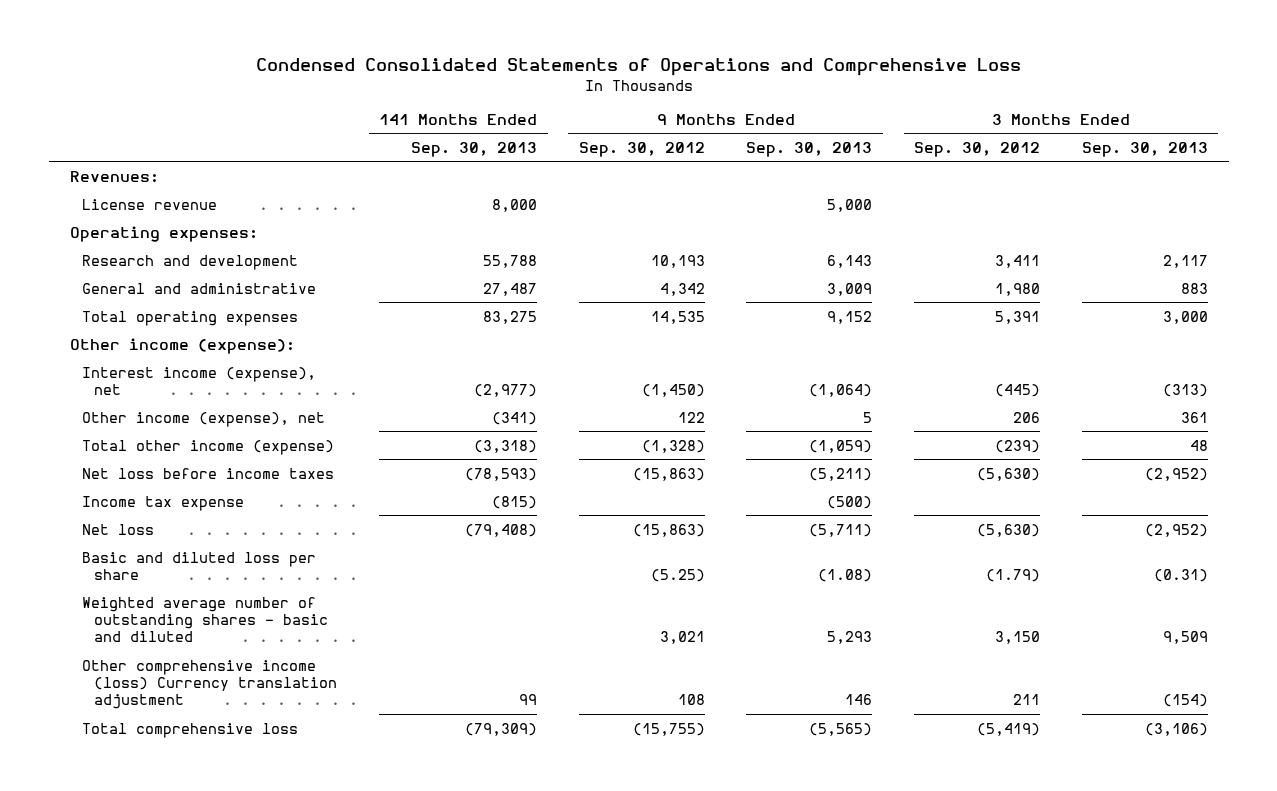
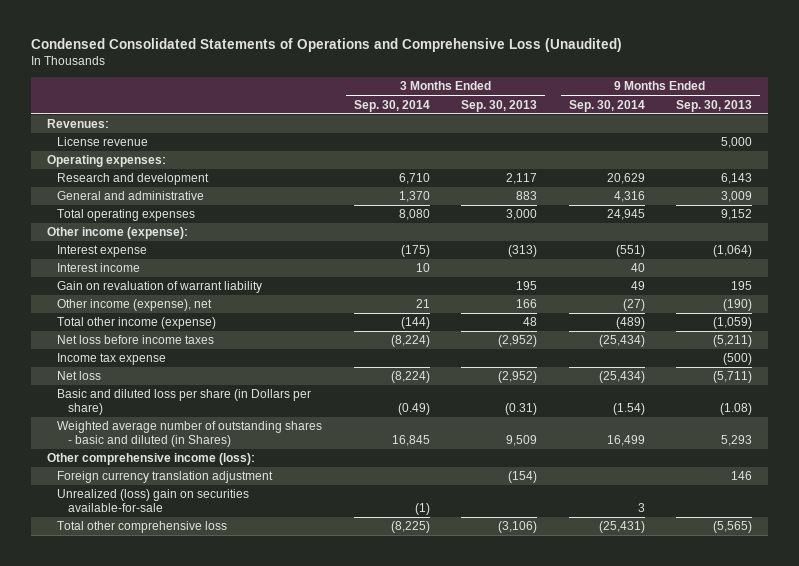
- Condensed Consolidated Statements of Operations and Comprehensive Loss
+ Condensed Consolidated Statements of Operations and Comprehensive Loss (Unaudited)
- | 141 Months Ended Sep. 30, 2013 | 9 Months Ended Sep. 30, 2012 | 9 Months Ended Sep. 30, 2013 | 3 Months Ended Sep. 30, 2012 | 3 Months Ended Sep. 30, 2013
+ | 3 Months Ended Sep. 30, 2014 | 3 Months Ended Sep. 30, 2013 | 9 Months Ended Sep. 30, 2014 | 9 Months Ended Sep. 30, 2013
- Interest income (expense), net | (2,977) | (1,450) | (1,064) | (445) | (313)
- Other income (expense), net | (341) | 122 | 5 | 206 | 361
+ Interest expense | (175) | (313) | (551) | (1,064)
+ Interest income | 10 | | 40 |
+ Gain on revaluation of warrant liability | | 195 | 49 | 195
+ Other income (expense), net | 21 | 166 | (27) | (190)
- Basic and diluted loss per share | | (5.25) | (1.08) | (1.79) | (0.31)
- Weighted average number of outstanding shares - basic and diluted | | 3,021 | 5,293 | 3,150 | 9,509
- Other comprehensive income (loss) Currency translation adjustment | 99 | 108 | 146 | 211 | (154)
- Total comprehensive loss | (79,309) | (15,755) | (5,565) | (5,419) | (3,106)
+ Basic and diluted loss per share (in Dollars per share) | (0.49) | (0.31) | (1.54) | (1.08)
+ Weighted average number of outstanding shares - basic and diluted (in Shares) | 16,845 | 9,509 | 16,499 | 5,293
+ Other comprehensive income (loss):
+ Foreign currency translation adjustment | | (154) | | 146
+ Unrealized (loss) gain on securities available-for-sale | (1) | | 3 |
+ Total other comprehensive loss | (8,225) | (3,106) | (25,431) | (5,565)

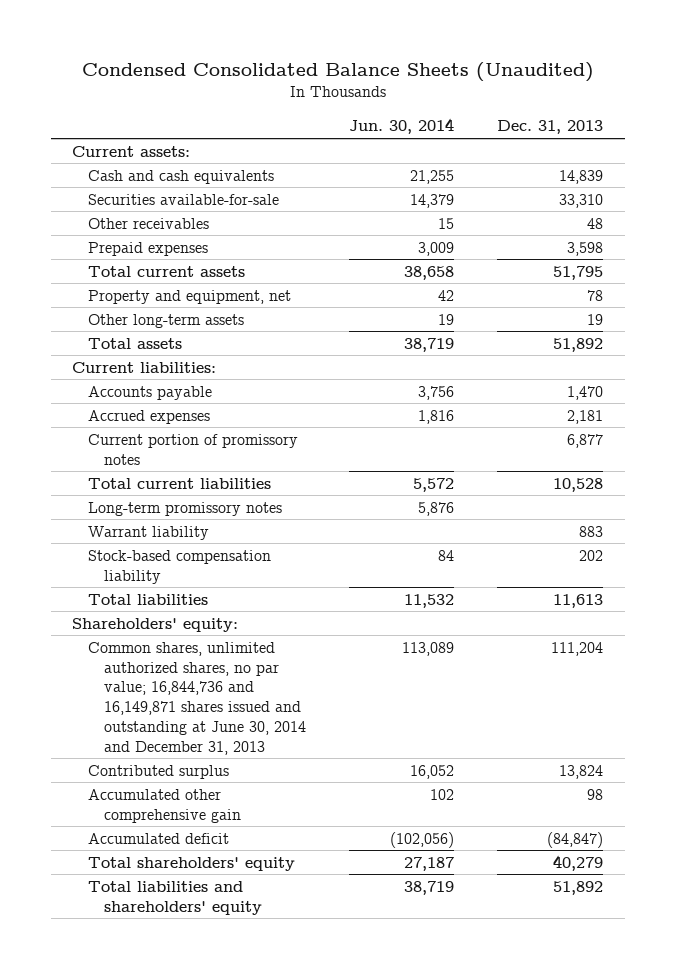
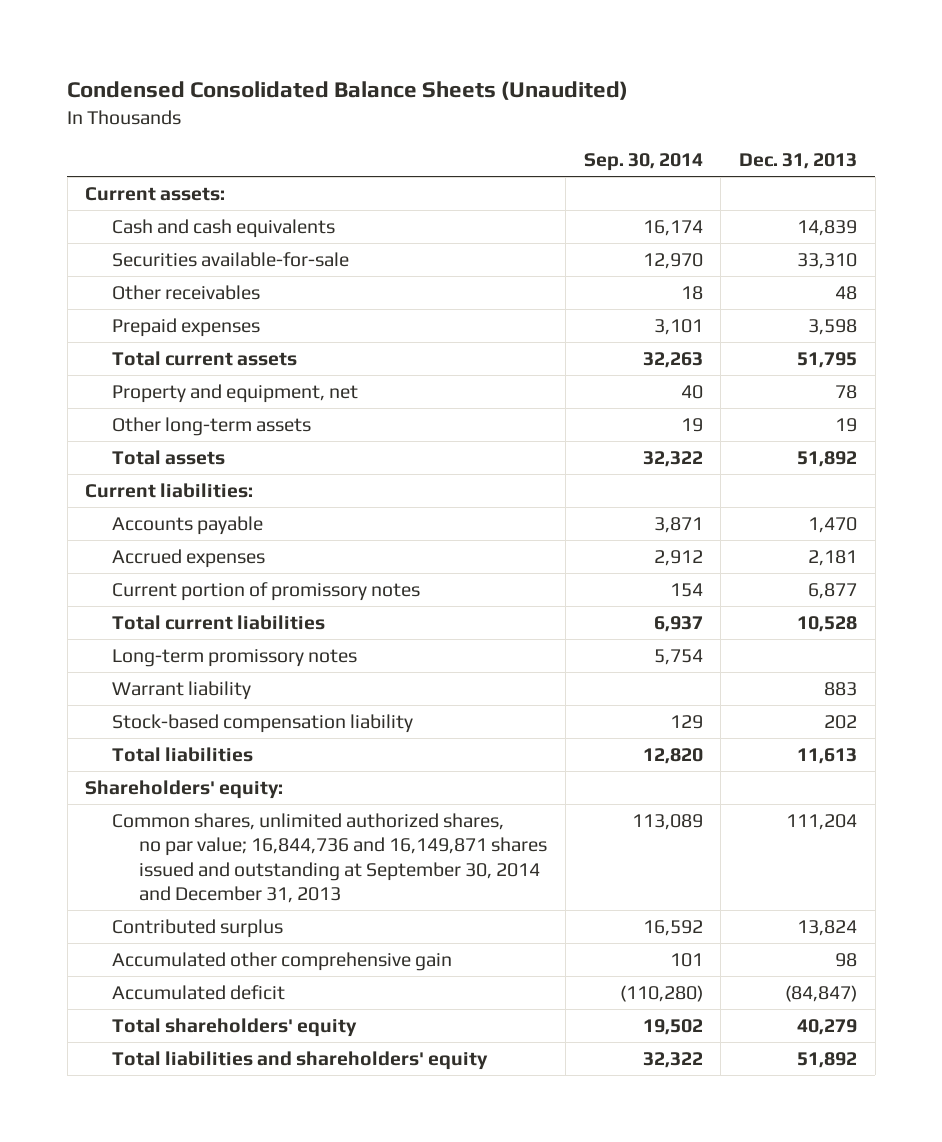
- | Jun. 30, 2014 | Dec. 31, 2013
+ | Sep. 30, 2014 | Dec. 31, 2013
- Common shares, unlimited authorized shares, no par value; 16,844,736 and 16,149,871 shares issued and outstanding at June 30, 2014 and December 31, 2013 | 113,089 | 111,204
+ Common shares, unlimited authorized shares, no par value; 16,844,736 and 16,149,871 shares issued and outstanding at September 30, 2014 and December 31, 2013 | 113,089 | 111,204

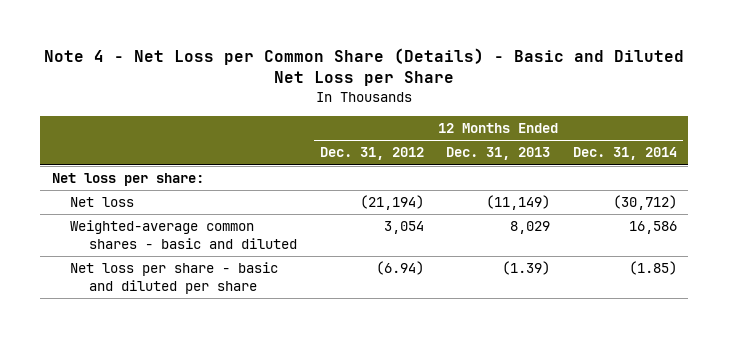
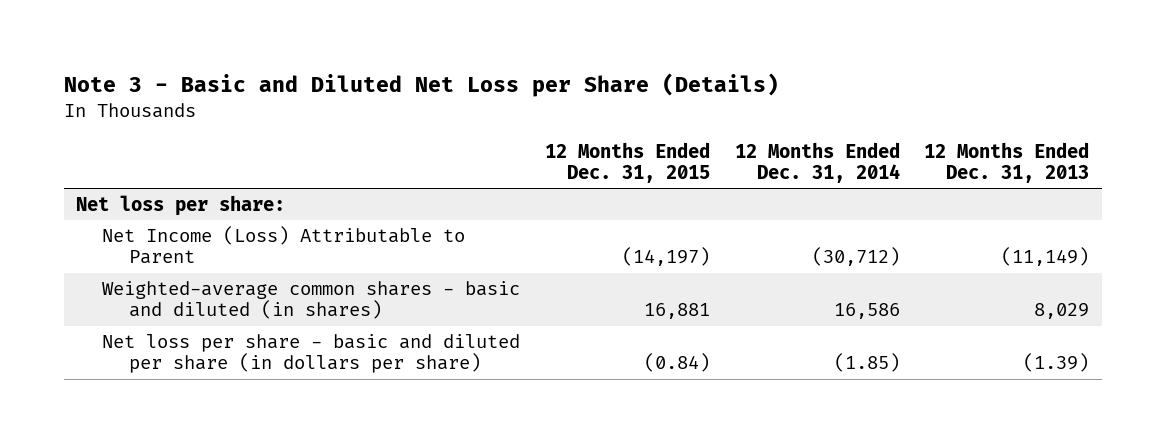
- Note 4 - Net Loss per Common Share (Details) - Basic and Diluted Net Loss per Share
+ Note 3 - Basic and Diluted Net Loss per Share (Details)
- | 12 Months Ended Dec. 31, 2012 | 12 Months Ended Dec. 31, 2013 | 12 Months Ended Dec. 31, 2014
+ | 12 Months Ended Dec. 31, 2015 | 12 Months Ended Dec. 31, 2014 | 12 Months Ended Dec. 31, 2013
- Net loss | (21,194) | (11,149) | (30,712)
- Weighted-average common shares - basic and diluted | 3,054 | 8,029 | 16,586
- Net loss per share - basic and diluted per share | (6.94) | (1.39) | (1.85)
+ Net Income (Loss) Attributable to Parent | (14,197) | (30,712) | (11,149)
+ Weighted-average common shares - basic and diluted (in shares) | 16,881 | 16,586 | 8,029
+ Net loss per share - basic and diluted per share (in dollars per share) | (0.84) | (1.85) | (1.39)

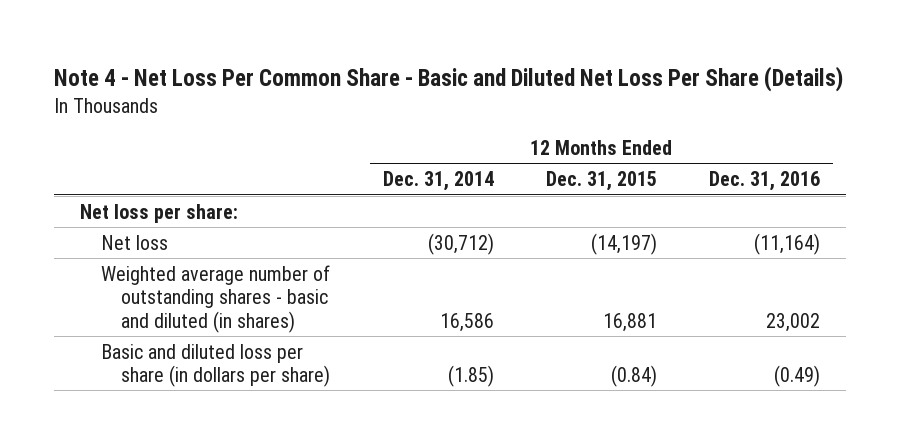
- Note 3 - Basic and Diluted Net Loss per Share (Details)
+ Note 4 - Net Loss Per Common Share - Basic and Diluted Net Loss Per Share (Details)
- | 12 Months Ended Dec. 31, 2015 | 12 Months Ended Dec. 31, 2014 | 12 Months Ended Dec. 31, 2013
+ | 12 Months Ended Dec. 31, 2014 | 12 Months Ended Dec. 31, 2015 | 12 Months Ended Dec. 31, 2016
- Net Income (Loss) Attributable to Parent | (14,197) | (30,712) | (11,149)
- Weighted-average common shares - basic and diluted (in shares) | 16,881 | 16,586 | 8,029
- Net loss per share - basic and diluted per share (in dollars per share) | (0.84) | (1.85) | (1.39)
+ Net loss | (30,712) | (14,197) | (11,164)
+ Weighted average number of outstanding shares - basic and diluted (in shares) | 16,586 | 16,881 | 23,002
+ Basic and diluted loss per share (in dollars per share) | (1.85) | (0.84) | (0.49)

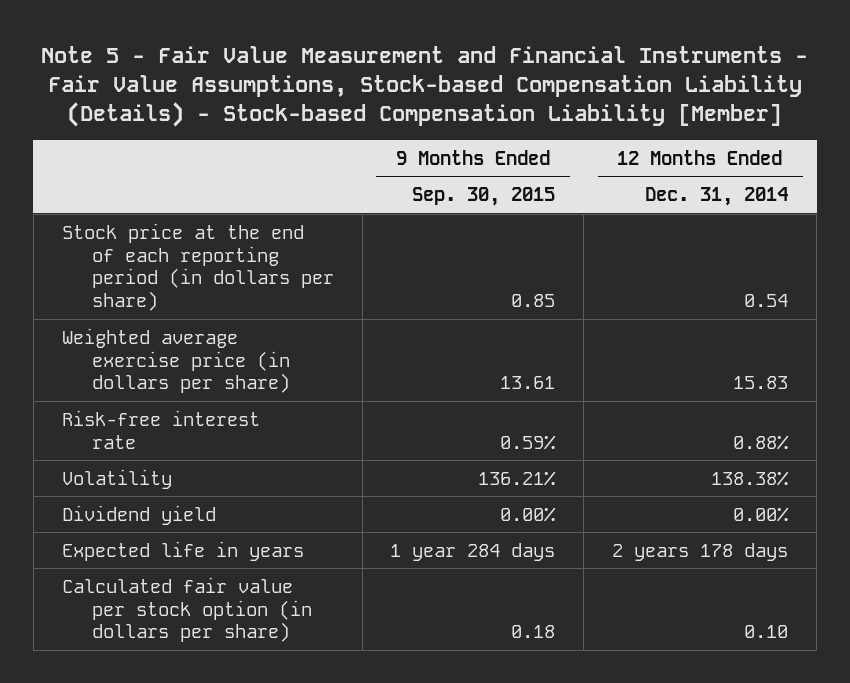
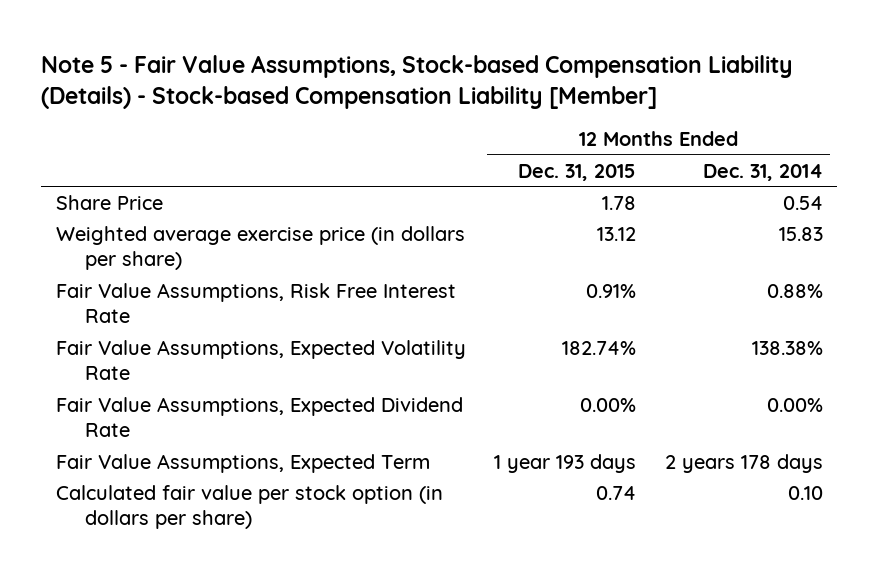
- Note 5 - Fair Value Measurement and Financial Instruments - Fair Value Assumptions, Stock-based Compensation Liability (Details) - Stock-based Compensation Liability [Member]
+ Note 5 - Fair Value Assumptions, Stock-based Compensation Liability (Details) - Stock-based Compensation Liability [Member]
- | 9 Months Ended Sep. 30, 2015 | 12 Months Ended Dec. 31, 2014
+ | 12 Months Ended Dec. 31, 2015 | 12 Months Ended Dec. 31, 2014
- Stock price at the end of each reporting period (in dollars per share) | 0.85 | 0.54
+ Share Price | 1.78 | 0.54
- Risk-free interest rate | 0.59% | 0.88%
- Volatility | 136.21% | 138.38%
- Dividend yield | 0.00% | 0.00%
- Expected life in years | 1 year 284 days | 2 years 178 days
+ Fair Value Assumptions, Risk Free Interest Rate | 0.91% | 0.88%
+ Fair Value Assumptions, Expected Volatility Rate | 182.74% | 138.38%
+ Fair Value Assumptions, Expected Dividend Rate | 0.00% | 0.00%
+ Fair Value Assumptions, Expected Term | 1 year 193 days | 2 years 178 days

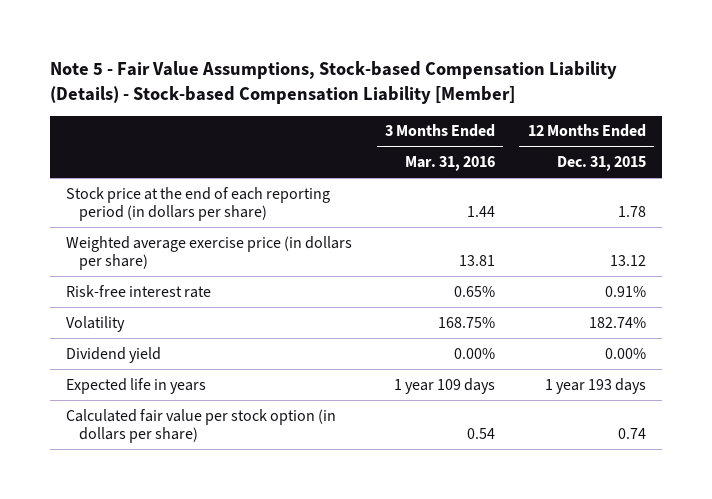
- | 12 Months Ended Dec. 31, 2015 | 12 Months Ended Dec. 31, 2014
+ | 3 Months Ended Mar. 31, 2016 | 12 Months Ended Dec. 31, 2015
- Share Price | 1.78 | 0.54
+ Stock price at the end of each reporting period (in dollars per share) | 1.44 | 1.78
- Fair Value Assumptions, Risk Free Interest Rate | 0.91% | 0.88%
- Fair Value Assumptions, Expected Volatility Rate | 182.74% | 138.38%
- Fair Value Assumptions, Expected Dividend Rate | 0.00% | 0.00%
- Fair Value Assumptions, Expected Term | 1 year 193 days | 2 years 178 days
+ Risk-free interest rate | 0.65% | 0.91%
+ Volatility | 168.75% | 182.74%
+ Dividend yield | 0.00% | 0.00%
+ Expected life in years | 1 year 109 days | 1 year 193 days

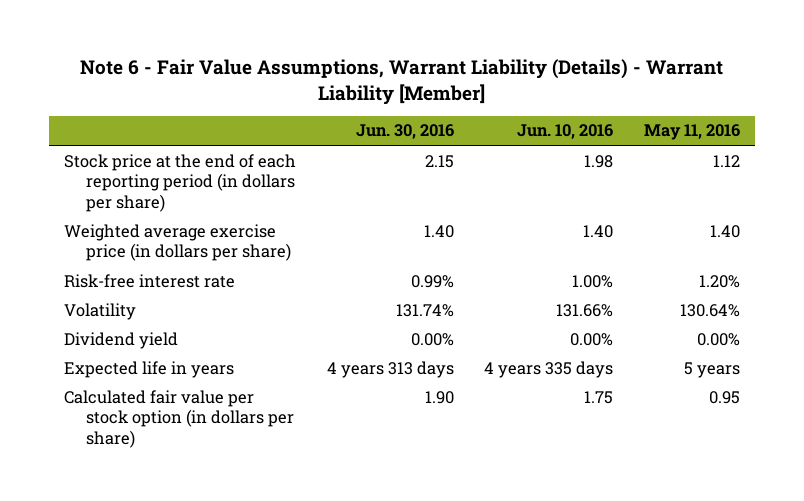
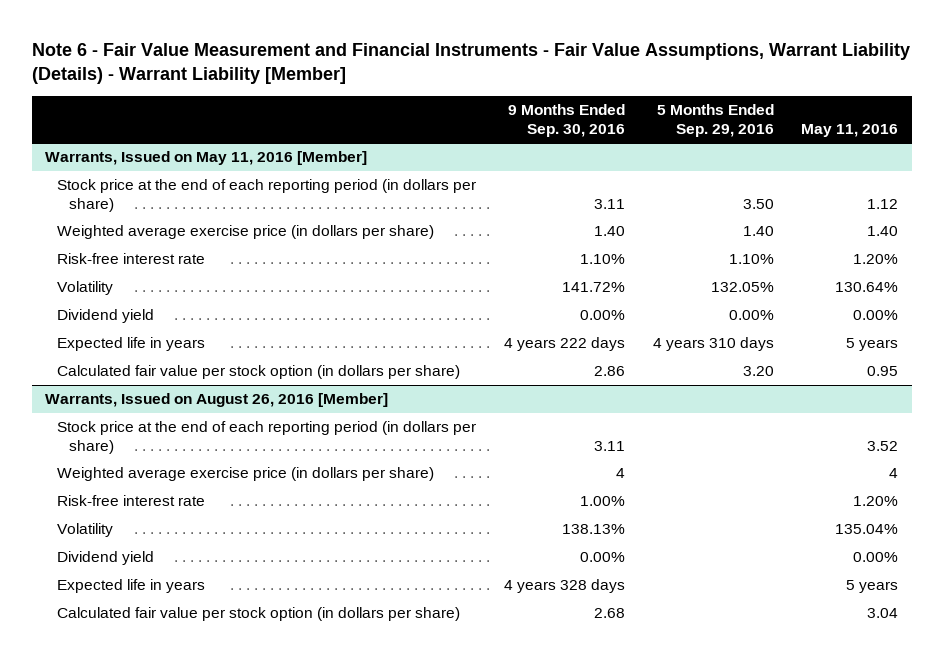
- Note 6 - Fair Value Assumptions, Warrant Liability (Details) - Warrant Liability [Member]
+ Note 6 - Fair Value Measurement and Financial Instruments - Fair Value Assumptions, Warrant Liability (Details) - Warrant Liability [Member]
- | Jun. 30, 2016 | Jun. 10, 2016 | May 11, 2016
+ | 9 Months Ended Sep. 30, 2016 | 5 Months Ended Sep. 29, 2016 | May 11, 2016
+ Warrants, Issued on May 11, 2016 [Member]
+ Warrants, Issued on August 26, 2016 [Member]
+ Stock price at the end of each reporting period (in dollars per share) | 3.11 | | 3.52
+ Weighted average exercise price (in dollars per share) | 4 | | 4
+ Risk-free interest rate | 1.00% | | 1.20%
+ Volatility | 138.13% | | 135.04%
+ Dividend yield | 0.00% | | 0.00%
+ Expected life in years | 4 years 328 days | | 5 years
+ Calculated fair value per stock option (in dollars per share) | 2.68 | | 3.04

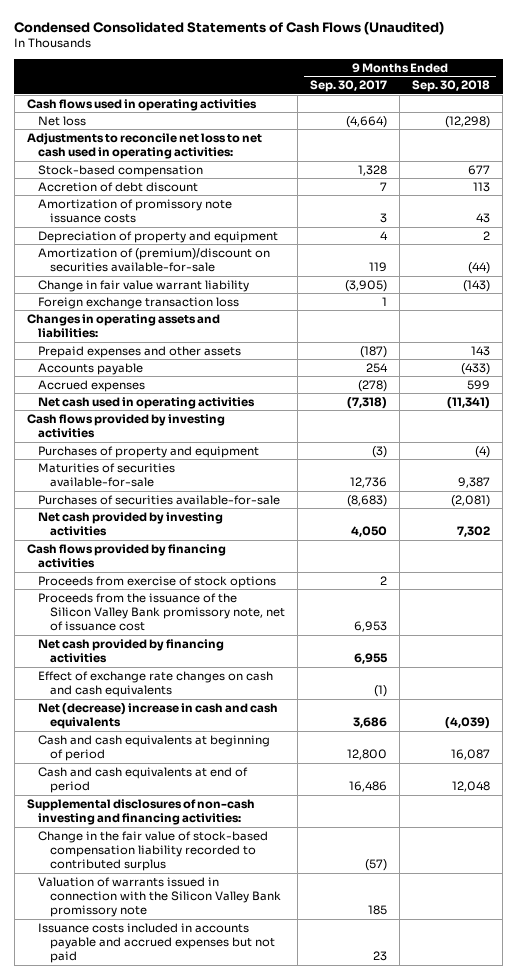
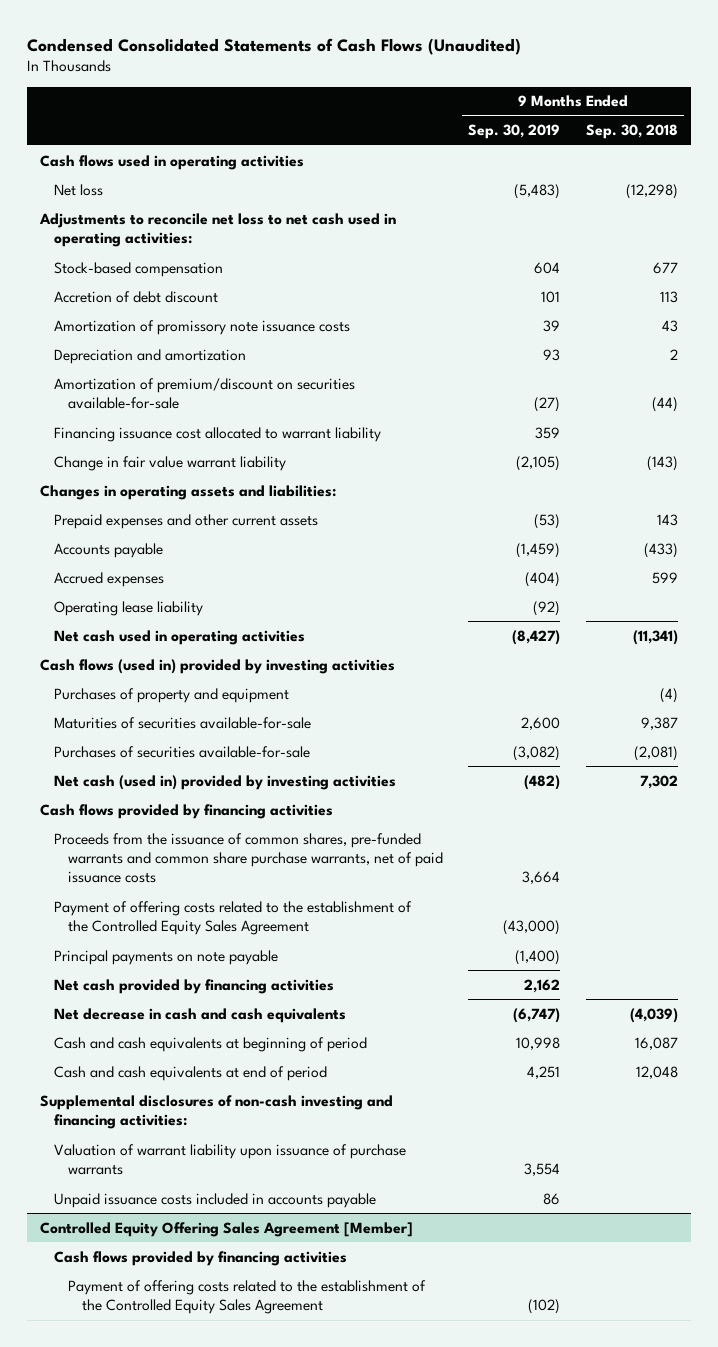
- | 9 Months Ended Sep. 30, 2017 | 9 Months Ended Sep. 30, 2018
+ | 9 Months Ended Sep. 30, 2019 | 9 Months Ended Sep. 30, 2018
- Depreciation of property and equipment | 4 | 2
- Amortization of (premium)/discount on securities available-for-sale | 119 | (44)
+ Depreciation and amortization | 93 | 2
+ Amortization of premium/discount on securities available-for-sale | (27) | (44)
+ Financing issuance cost allocated to warrant liability | 359 |
- Foreign exchange transaction loss | 1 |
- Prepaid expenses and other assets | (187) | 143
+ Prepaid expenses and other current assets | (53) | 143
+ Operating lease liability | (92) |
- Cash flows provided by investing activities
+ Cash flows (used in) provided by investing activities
- Net cash provided by investing activities | 4,050 | 7,302
+ Net cash (used in) provided by investing activities | (482) | 7,302
- Proceeds from exercise of stock options | 2 |
- Proceeds from the issuance of the Silicon Valley Bank promissory note, net of issuance cost | 6,953 |
+ Proceeds from the issuance of common shares, pre-funded warrants and common share purchase warrants, net of paid issuance costs | 3,664 |
+ Payment of offering costs related to the establishment of the Controlled Equity Sales Agreement | (43,000) |
+ Principal payments on note payable | (1,400) |
- Effect of exchange rate changes on cash and cash equivalents | (1) |
- Net (decrease) increase in cash and cash equivalents | 3,686 | (4,039)
+ Net decrease in cash and cash equivalents | (6,747) | (4,039)
- Change in the fair value of stock-based compensation liability recorded to contributed surplus | (57) |
- Valuation of warrants issued in connection with the Silicon Valley Bank promissory note | 185 |
- Issuance costs included in accounts payable and accrued expenses but not paid | 23 |
+ Valuation of warrant liability upon issuance of purchase warrants | 3,554 |
+ Unpaid issuance costs included in accounts payable | 86 |
+ Controlled Equity Offering Sales Agreement [Member]
+ Cash flows provided by financing activities
+ Payment of offering costs related to the establishment of the Controlled Equity Sales Agreement | (102) |

